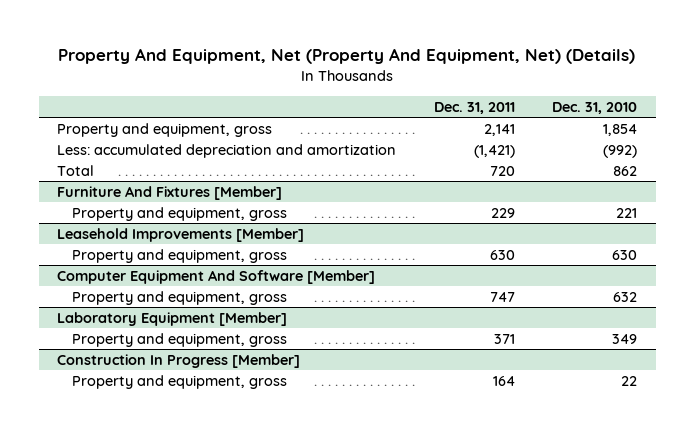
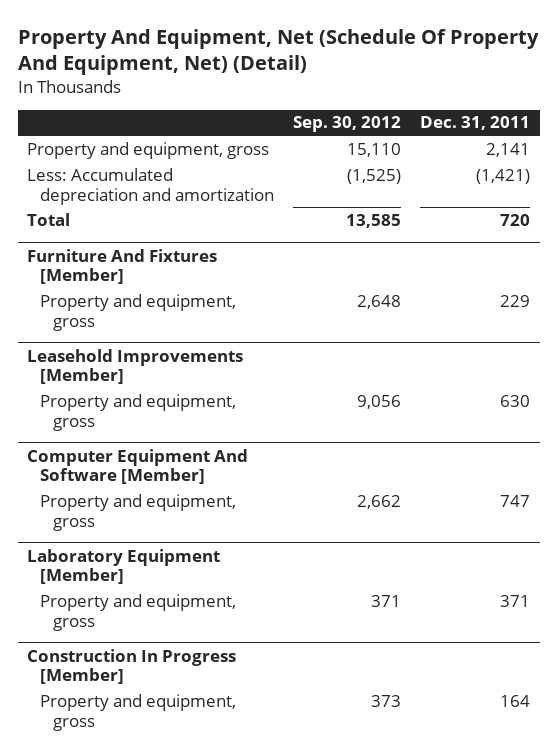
- Property And Equipment, Net (Property And Equipment, Net) (Details)
+ Property And Equipment, Net (Schedule Of Property And Equipment, Net) (Detail)
- | Dec. 31, 2011 | Dec. 31, 2010
+ | Sep. 30, 2012 | Dec. 31, 2011
- Less: accumulated depreciation and amortization | (1,421) | (992)
+ Less: Accumulated depreciation and amortization | (1,525) | (1,421)

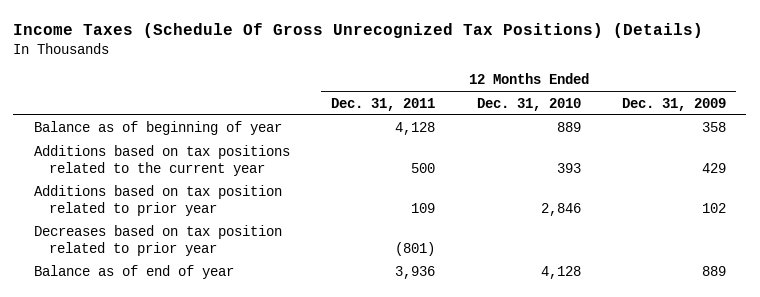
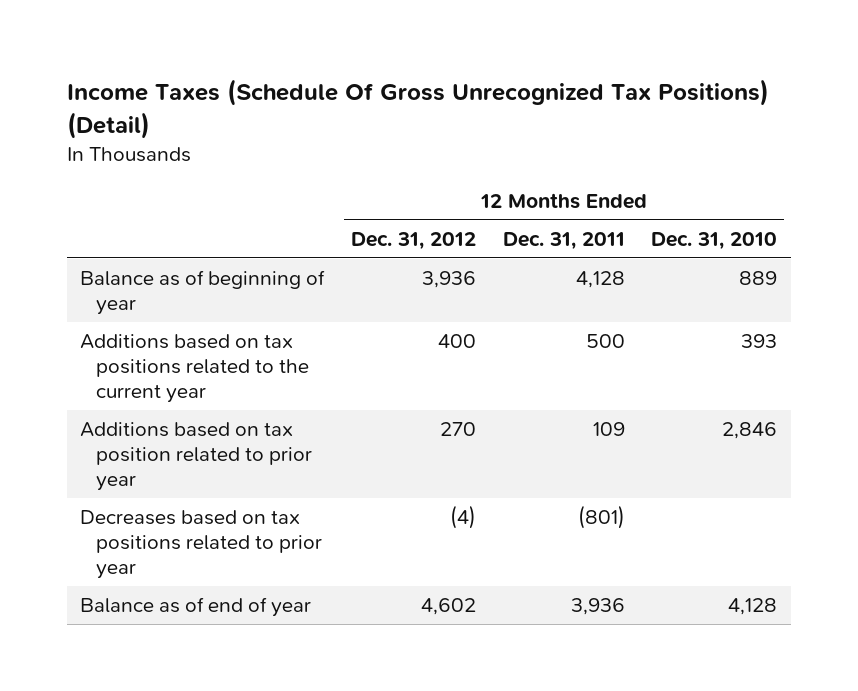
- Income Taxes (Schedule Of Gross Unrecognized Tax Positions) (Details)
+ Income Taxes (Schedule Of Gross Unrecognized Tax Positions) (Detail)
- | 12 Months Ended Dec. 31, 2011 | 12 Months Ended Dec. 31, 2010 | 12 Months Ended Dec. 31, 2009
+ | 12 Months Ended Dec. 31, 2012 | 12 Months Ended Dec. 31, 2011 | 12 Months Ended Dec. 31, 2010
- Decreases based on tax position related to prior year | (801) | |
+ Decreases based on tax positions related to prior year | (4) | (801) |

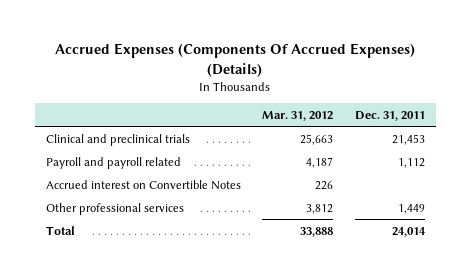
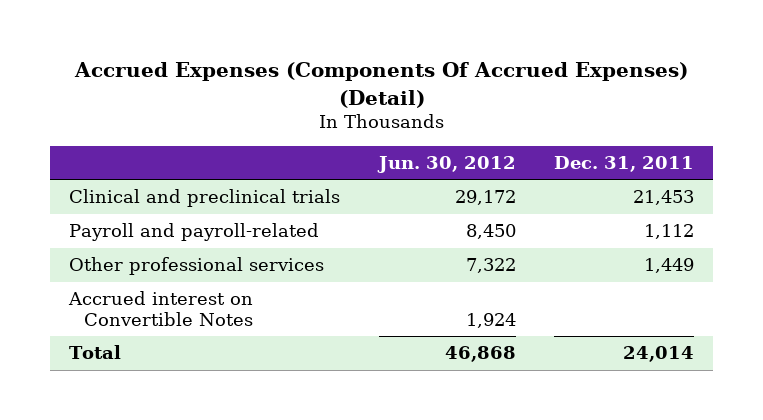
- Accrued Expenses (Components Of Accrued Expenses) (Details)
+ Accrued Expenses (Components Of Accrued Expenses) (Detail)
- | Mar. 31, 2012 | Dec. 31, 2011
+ | Jun. 30, 2012 | Dec. 31, 2011
- Payroll and payroll related | 4,187 | 1,112
+ Payroll and payroll-related | 8,450 | 1,112
moved down: Accrued interest on Convertible Notes | 1,924 |

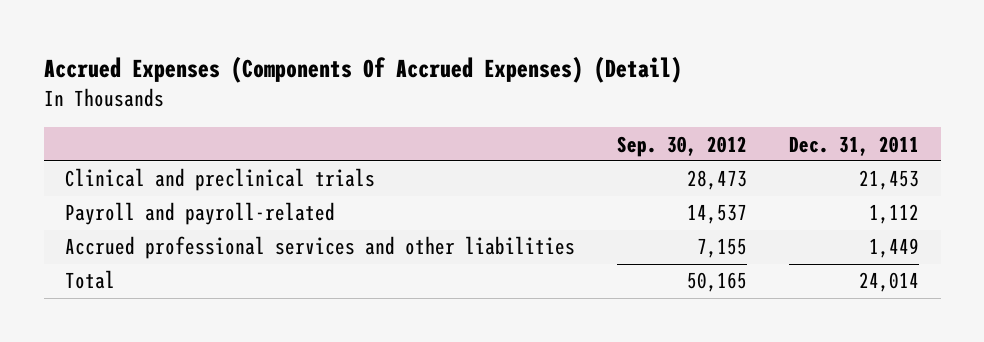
- | Jun. 30, 2012 | Dec. 31, 2011
+ | Sep. 30, 2012 | Dec. 31, 2011
- Other professional services | 7,322 | 1,449
- Accrued interest on Convertible Notes | 1,924 |
+ Accrued professional services and other liabilities | 7,155 | 1,449

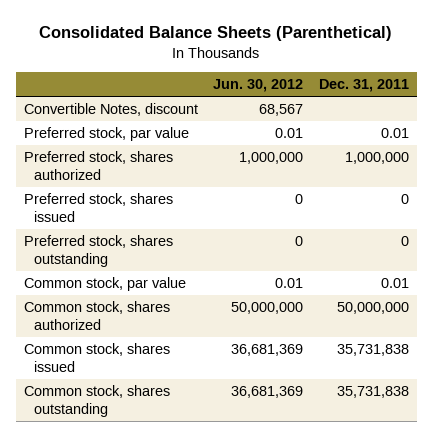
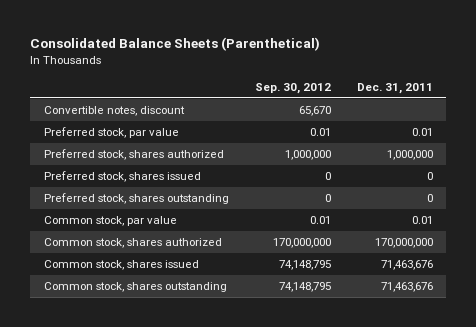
- | Jun. 30, 2012 | Dec. 31, 2011
+ | Sep. 30, 2012 | Dec. 31, 2011
- Convertible Notes, discount | 68,567 |
+ Convertible notes, discount | 65,670 |
- Common stock, shares authorized | 50,000,000 | 50,000,000
- Common stock, shares issued | 36,681,369 | 35,731,838
- Common stock, shares outstanding | 36,681,369 | 35,731,838
+ Common stock, shares authorized | 170,000,000 | 170,000,000
+ Common stock, shares issued | 74,148,795 | 71,463,676
+ Common stock, shares outstanding | 74,148,795 | 71,463,676

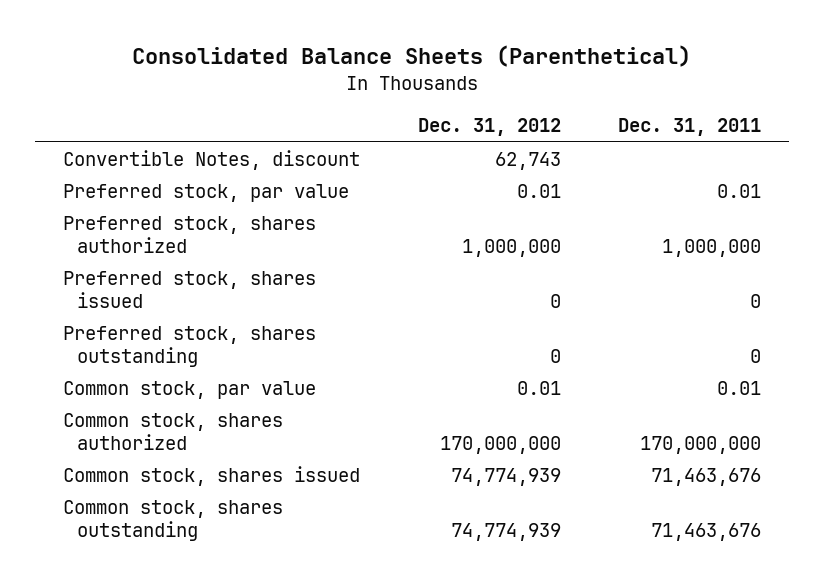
- | Sep. 30, 2012 | Dec. 31, 2011
+ | Dec. 31, 2012 | Dec. 31, 2011
- Convertible notes, discount | 65,670 |
+ Convertible Notes, discount | 62,743 |

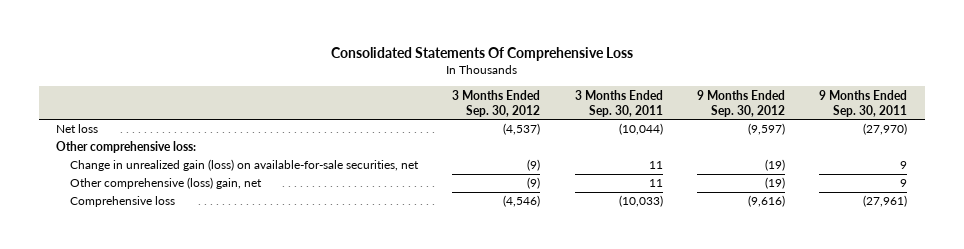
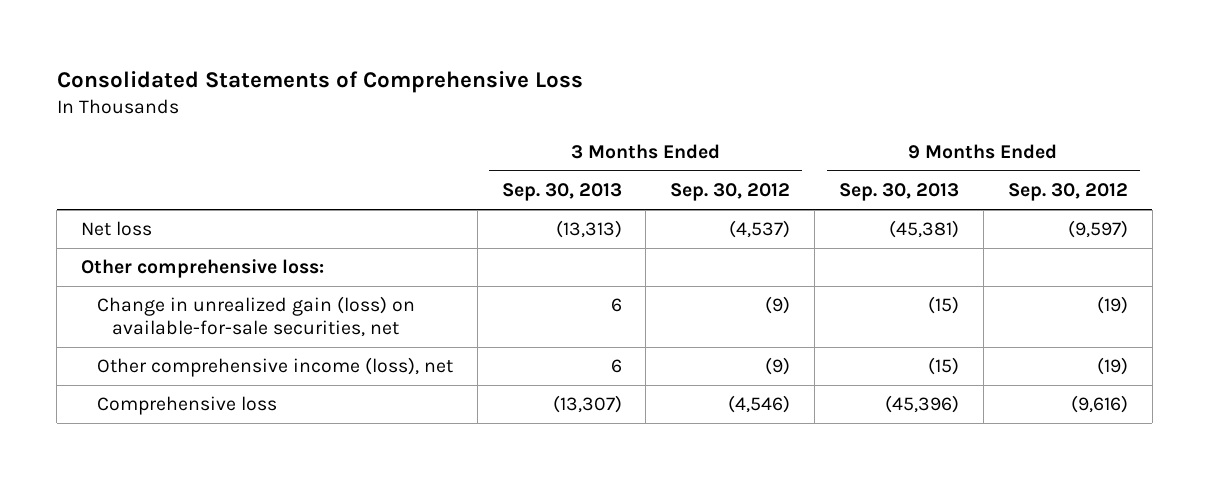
- Consolidated Statements Of Comprehensive Loss
+ Consolidated Statements of Comprehensive Loss
- | 3 Months Ended Sep. 30, 2012 | 3 Months Ended Sep. 30, 2011 | 9 Months Ended Sep. 30, 2012 | 9 Months Ended Sep. 30, 2011
+ | 3 Months Ended Sep. 30, 2013 | 3 Months Ended Sep. 30, 2012 | 9 Months Ended Sep. 30, 2013 | 9 Months Ended Sep. 30, 2012
- Other comprehensive (loss) gain, net | (9) | 11 | (19) | 9
+ Other comprehensive income (loss), net | 6 | (9) | (15) | (19)

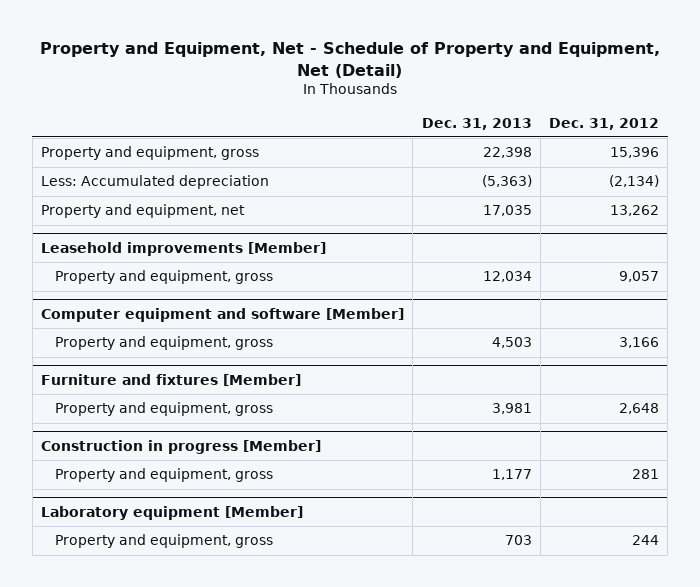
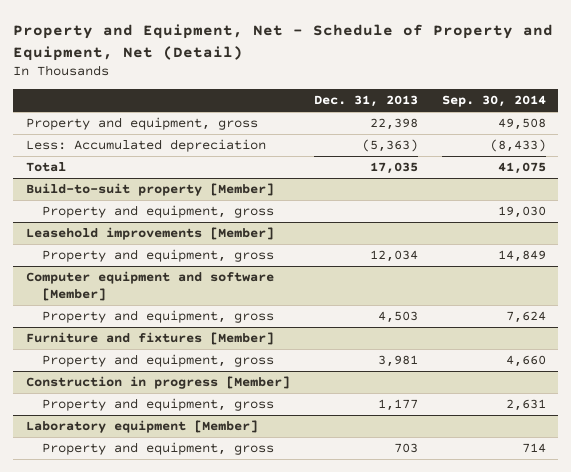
- | Dec. 31, 2013 | Dec. 31, 2012
+ | Dec. 31, 2013 | Sep. 30, 2014
- Property and equipment, net | 17,035 | 13,262
+ Total | 17,035 | 41,075
+ Build-to-suit property [Member]
+ Property and equipment, gross | | 19,030

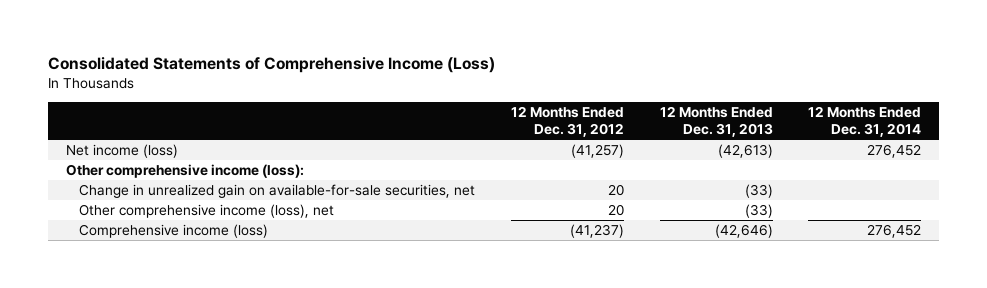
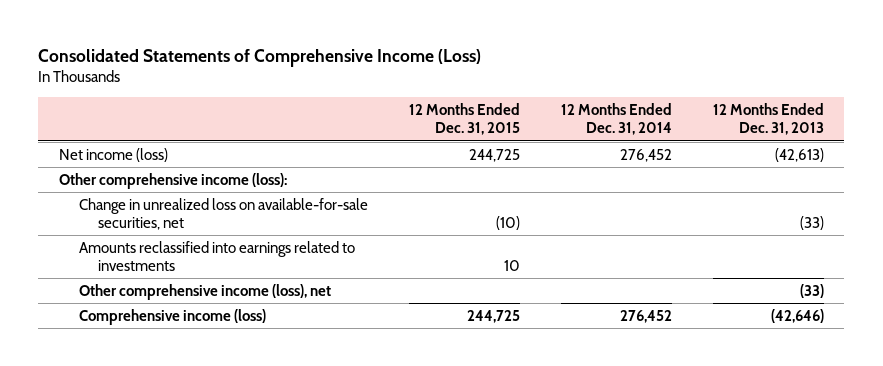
- | 12 Months Ended Dec. 31, 2012 | 12 Months Ended Dec. 31, 2013 | 12 Months Ended Dec. 31, 2014
+ | 12 Months Ended Dec. 31, 2015 | 12 Months Ended Dec. 31, 2014 | 12 Months Ended Dec. 31, 2013
- Change in unrealized gain on available-for-sale securities, net | 20 | (33) |
+ Change in unrealized loss on available-for-sale securities, net | (10) | | (33)
+ Amounts reclassified into earnings related to investments | 10 | |

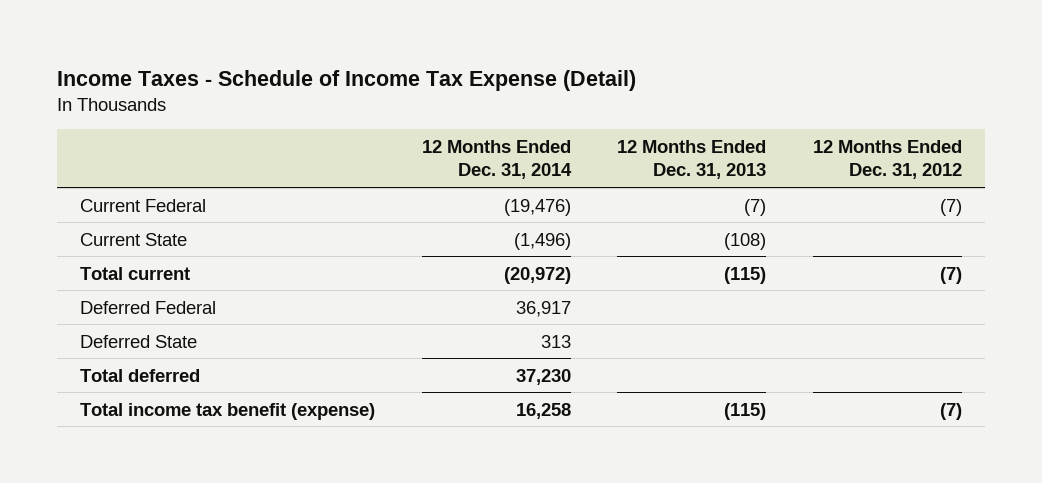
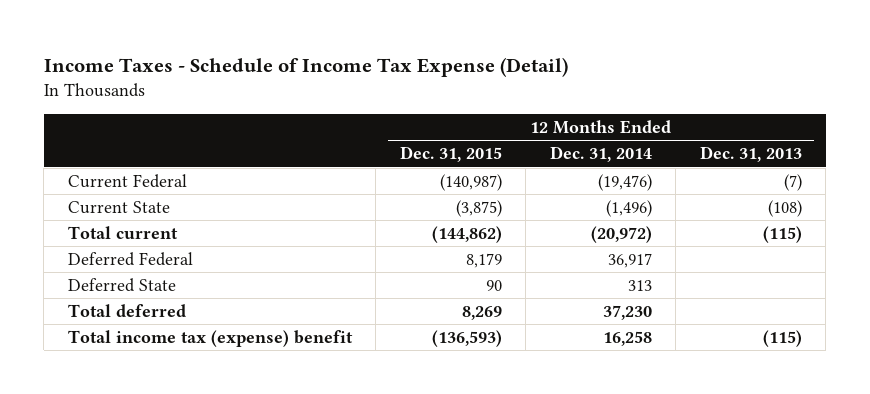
- | 12 Months Ended Dec. 31, 2014 | 12 Months Ended Dec. 31, 2013 | 12 Months Ended Dec. 31, 2012
+ | 12 Months Ended Dec. 31, 2015 | 12 Months Ended Dec. 31, 2014 | 12 Months Ended Dec. 31, 2013
- Total income tax benefit (expense) | 16,258 | (115) | (7)
+ Total income tax (expense) benefit | (136,593) | 16,258 | (115)

